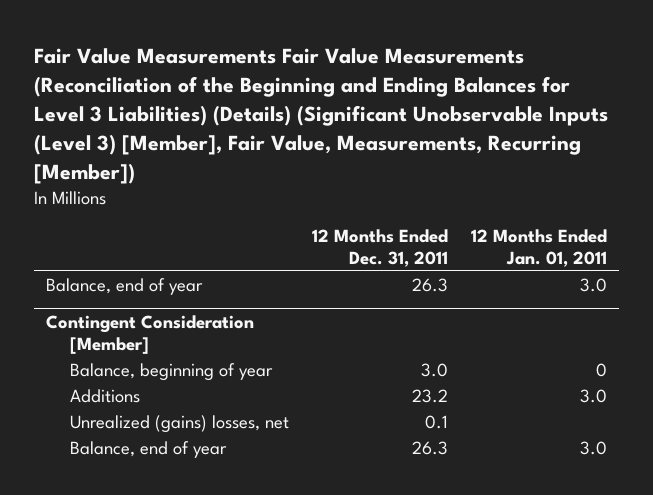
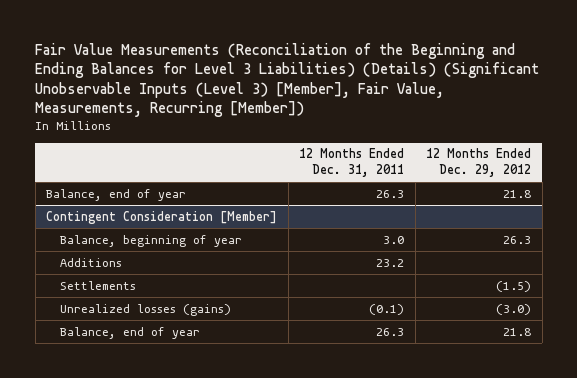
- Fair Value Measurements Fair Value Measurements (Reconciliation of the Beginning and Ending Balances for Level 3 Liabilities) (Details) (Significant Unobservable Inputs (Level 3) [Member], Fair Value, Measurements, Recurring [Member])
+ Fair Value Measurements (Reconciliation of the Beginning and Ending Balances for Level 3 Liabilities) (Details) (Significant Unobservable Inputs (Level 3) [Member], Fair Value, Measurements, Recurring [Member])
- | 12 Months Ended Dec. 31, 2011 | 12 Months Ended Jan. 01, 2011
+ | 12 Months Ended Dec. 31, 2011 | 12 Months Ended Dec. 29, 2012
@ Contingent Consideration [Member]
- Unrealized (gains) losses, net | 0.1 |
+ Settlements | | (1.5)
+ Unrealized losses (gains) | (0.1) | (3.0)

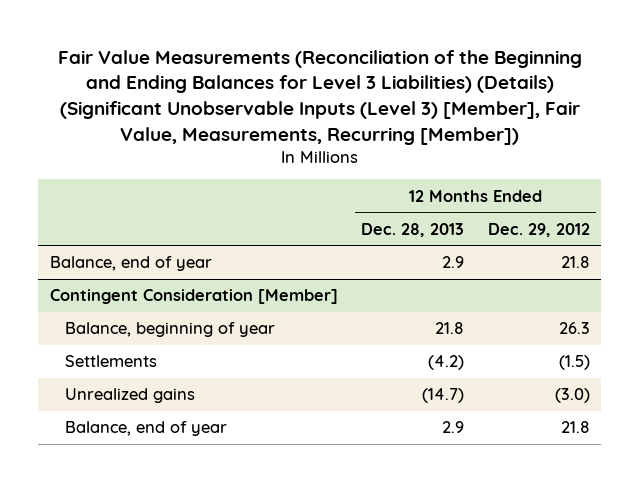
- | 12 Months Ended Dec. 31, 2011 | 12 Months Ended Dec. 29, 2012
+ | 12 Months Ended Dec. 28, 2013 | 12 Months Ended Dec. 29, 2012
@ Contingent Consideration [Member]
- Additions | 23.2 |
- Unrealized losses (gains) | (0.1) | (3.0)
+ Unrealized gains | (14.7) | (3.0)

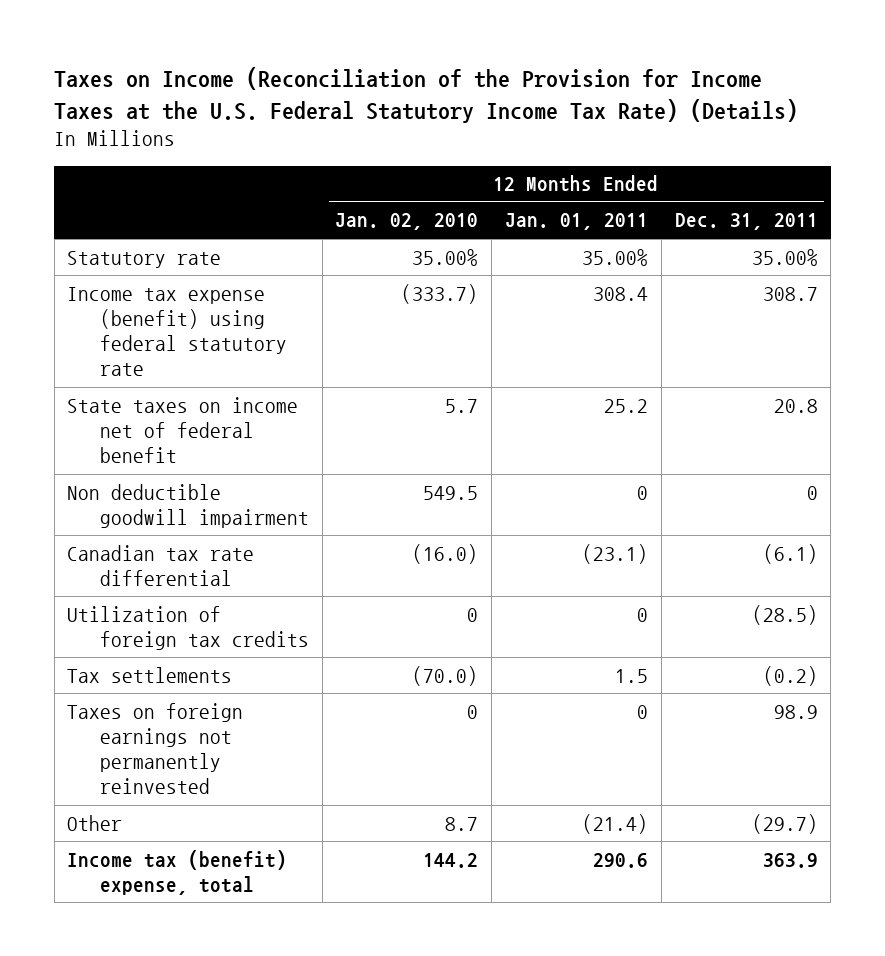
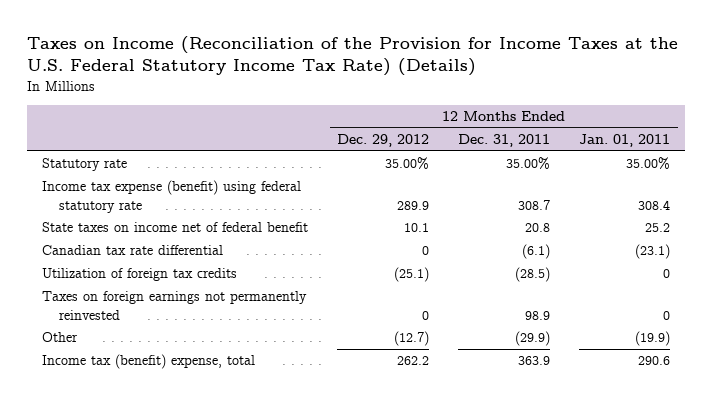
- | 12 Months Ended Jan. 02, 2010 | 12 Months Ended Jan. 01, 2011 | 12 Months Ended Dec. 31, 2011
+ | 12 Months Ended Dec. 29, 2012 | 12 Months Ended Dec. 31, 2011 | 12 Months Ended Jan. 01, 2011
- Non deductible goodwill impairment | 549.5 | 0 | 0
- Tax settlements | (70.0) | 1.5 | (0.2)
- Other | 8.7 | (21.4) | (29.7)
+ Other | (12.7) | (29.9) | (19.9)

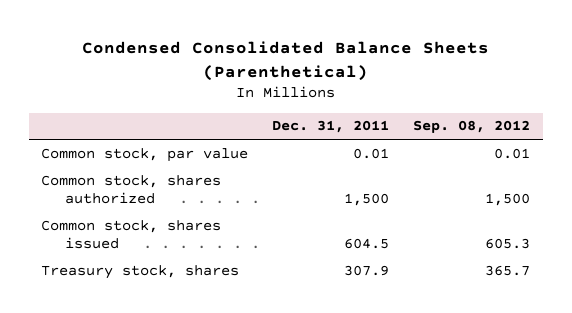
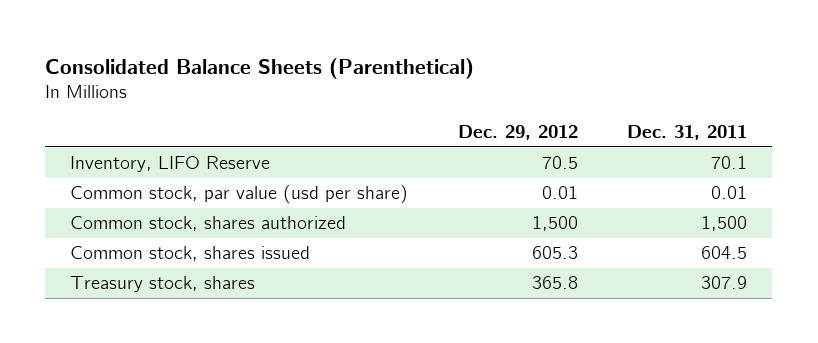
- Condensed Consolidated Balance Sheets (Parenthetical)
+ Consolidated Balance Sheets (Parenthetical)
- | Dec. 31, 2011 | Sep. 08, 2012
+ | Dec. 29, 2012 | Dec. 31, 2011
- Common stock, par value | 0.01 | 0.01
+ Inventory, LIFO Reserve | 70.5 | 70.1
+ Common stock, par value (usd per share) | 0.01 | 0.01

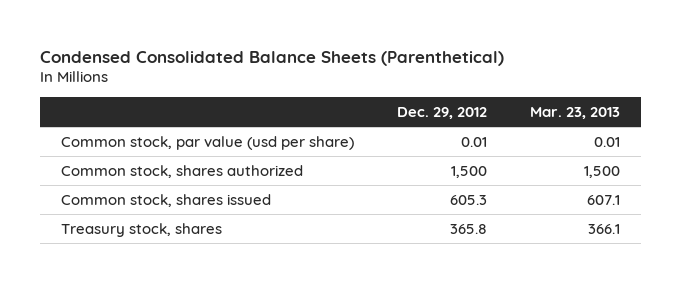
- Consolidated Balance Sheets (Parenthetical)
+ Condensed Consolidated Balance Sheets (Parenthetical)
- | Dec. 29, 2012 | Dec. 31, 2011
+ | Dec. 29, 2012 | Mar. 23, 2013
- Inventory, LIFO Reserve | 70.5 | 70.1

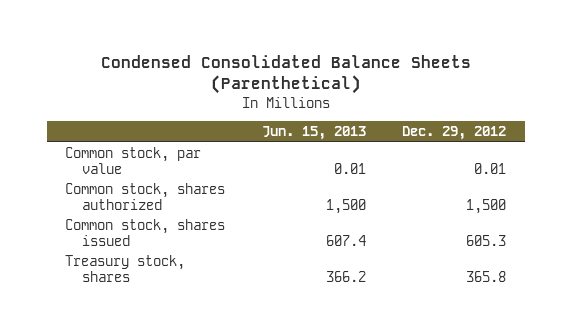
- | Dec. 29, 2012 | Mar. 23, 2013
+ | Jun. 15, 2013 | Dec. 29, 2012
- Common stock, par value (usd per share) | 0.01 | 0.01
+ Common stock, par value | 0.01 | 0.01

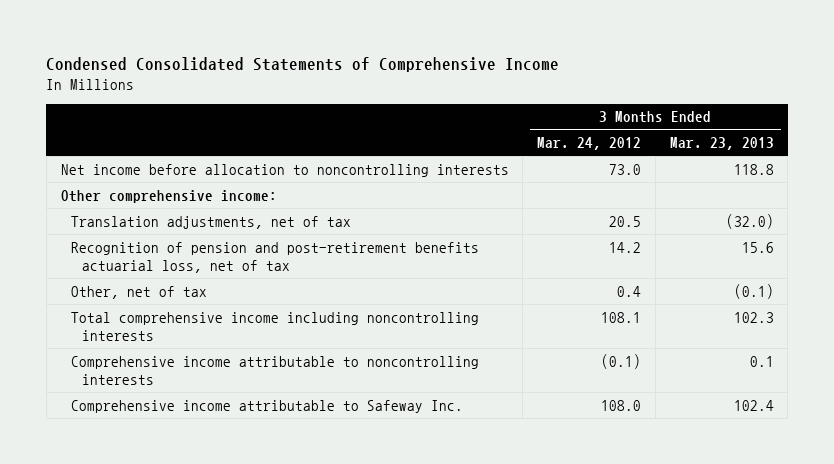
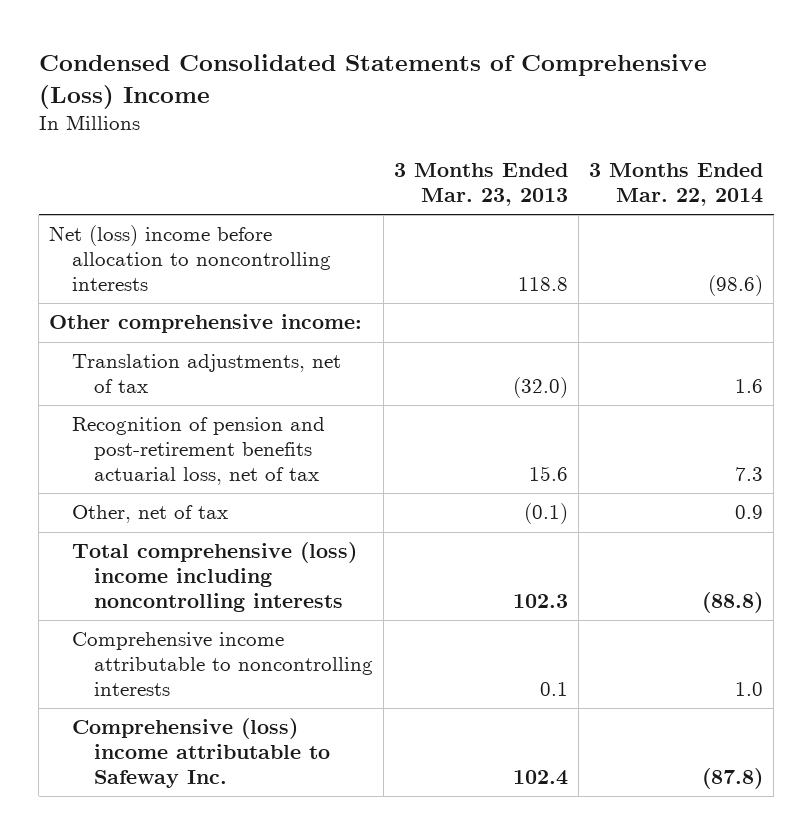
- Condensed Consolidated Statements of Comprehensive Income
+ Condensed Consolidated Statements of Comprehensive (Loss) Income
- | 3 Months Ended Mar. 24, 2012 | 3 Months Ended Mar. 23, 2013
+ | 3 Months Ended Mar. 23, 2013 | 3 Months Ended Mar. 22, 2014
- Net income before allocation to noncontrolling interests | 73.0 | 118.8
+ Net (loss) income before allocation to noncontrolling interests | 118.8 | (98.6)
- Total comprehensive income including noncontrolling interests | 108.1 | 102.3
+ Total comprehensive (loss) income including noncontrolling interests | 102.3 | (88.8)
- Comprehensive income attributable to Safeway Inc. | 108.0 | 102.4
+ Comprehensive (loss) income attributable to Safeway Inc. | 102.4 | (87.8)

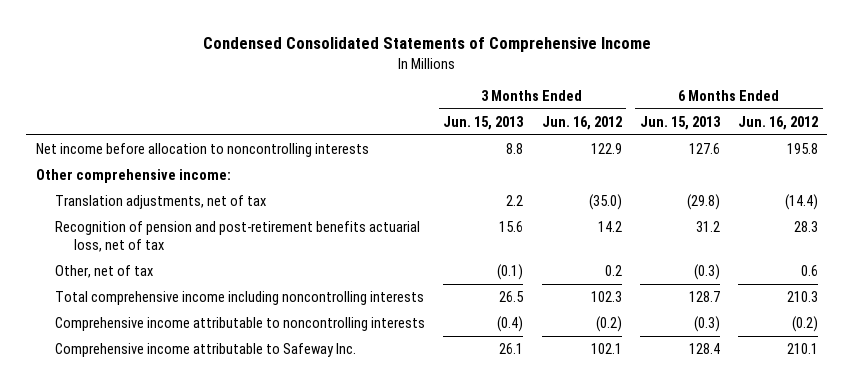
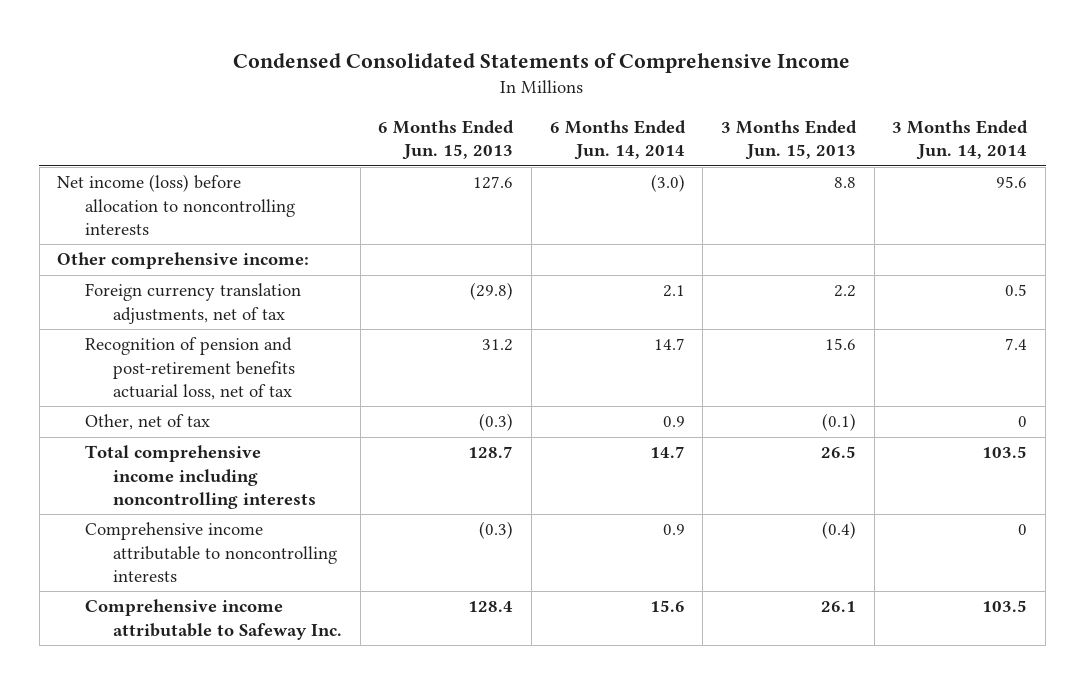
- | 3 Months Ended Jun. 15, 2013 | 3 Months Ended Jun. 16, 2012 | 6 Months Ended Jun. 15, 2013 | 6 Months Ended Jun. 16, 2012
+ | 6 Months Ended Jun. 15, 2013 | 6 Months Ended Jun. 14, 2014 | 3 Months Ended Jun. 15, 2013 | 3 Months Ended Jun. 14, 2014
- Net income before allocation to noncontrolling interests | 8.8 | 122.9 | 127.6 | 195.8
+ Net income (loss) before allocation to noncontrolling interests | 127.6 | (3.0) | 8.8 | 95.6
- Translation adjustments, net of tax | 2.2 | (35.0) | (29.8) | (14.4)
+ Foreign currency translation adjustments, net of tax | (29.8) | 2.1 | 2.2 | 0.5

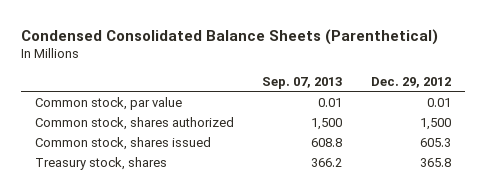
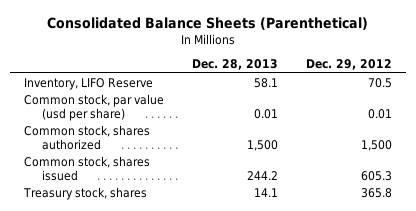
- Condensed Consolidated Balance Sheets (Parenthetical)
+ Consolidated Balance Sheets (Parenthetical)
- | Sep. 07, 2013 | Dec. 29, 2012
+ | Dec. 28, 2013 | Dec. 29, 2012
- Common stock, par value | 0.01 | 0.01
+ Inventory, LIFO Reserve | 58.1 | 70.5
+ Common stock, par value (usd per share) | 0.01 | 0.01

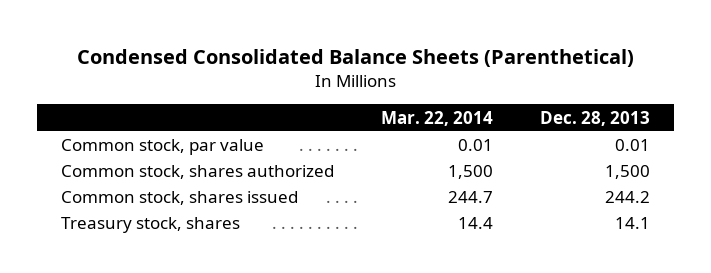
- Consolidated Balance Sheets (Parenthetical)
+ Condensed Consolidated Balance Sheets (Parenthetical)
- | Dec. 28, 2013 | Dec. 29, 2012
+ | Mar. 22, 2014 | Dec. 28, 2013
- Inventory, LIFO Reserve | 58.1 | 70.5
- Common stock, par value (usd per share) | 0.01 | 0.01
+ Common stock, par value | 0.01 | 0.01

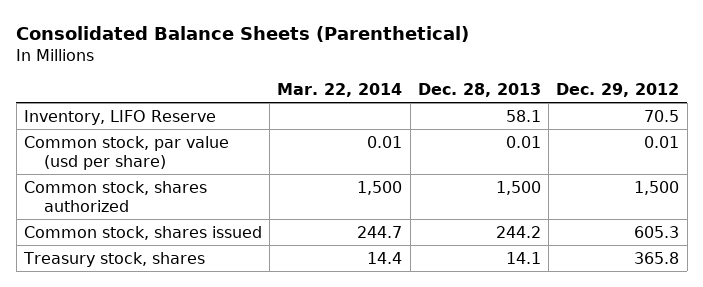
- Condensed Consolidated Balance Sheets (Parenthetical)
+ Consolidated Balance Sheets (Parenthetical)
- | Mar. 22, 2014 | Dec. 28, 2013
+ | Mar. 22, 2014 | Dec. 28, 2013 | Dec. 29, 2012
- Common stock, par value | 0.01 | 0.01
+ Inventory, LIFO Reserve | | 58.1 | 70.5
+ Common stock, par value (usd per share) | 0.01 | 0.01 | 0.01

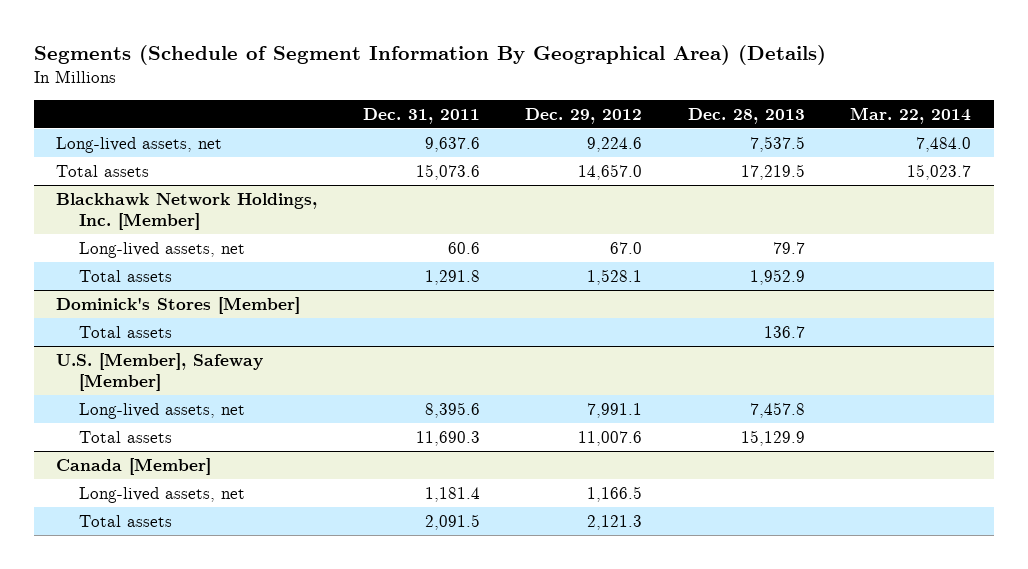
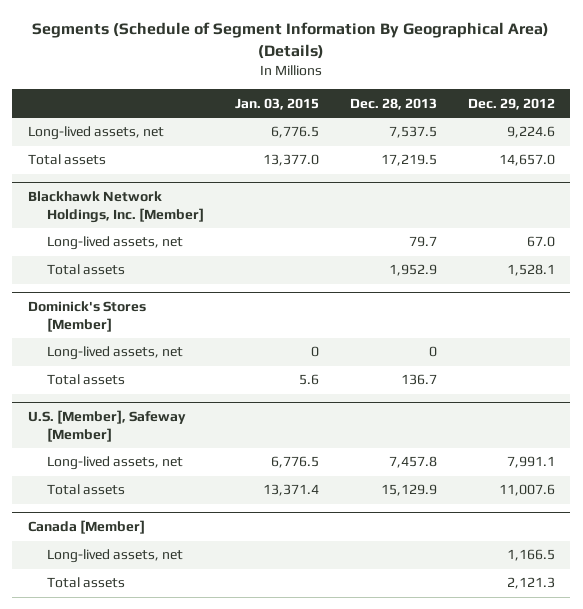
- | Dec. 31, 2011 | Dec. 29, 2012 | Dec. 28, 2013 | Mar. 22, 2014
+ | Jan. 03, 2015 | Dec. 28, 2013 | Dec. 29, 2012
@ Dominick's Stores [Member]
+ Long-lived assets, net | 0 | 0 |

